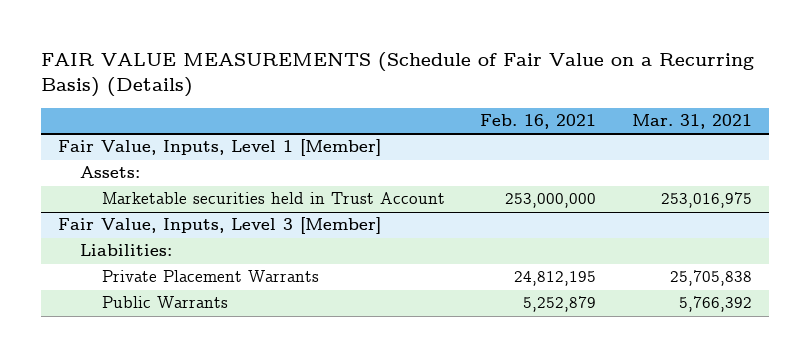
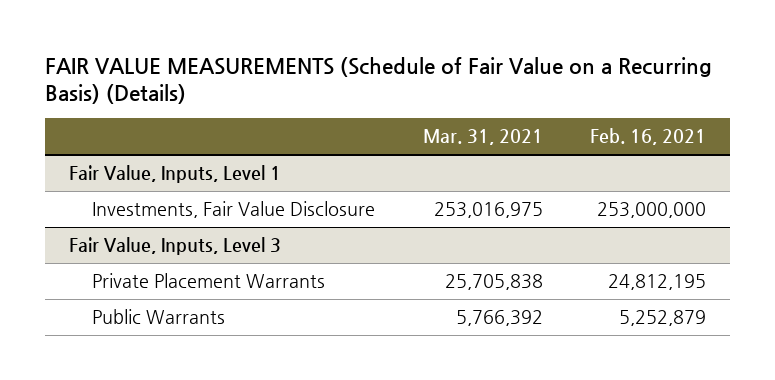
- | Feb. 16, 2021 | Mar. 31, 2021
+ | Mar. 31, 2021 | Feb. 16, 2021
- Fair Value, Inputs, Level 1 [Member]
- Assets:
- Marketable securities held in Trust Account | 253,000,000 | 253,016,975
- Fair Value, Inputs, Level 3 [Member]
- Liabilities:
+ Fair Value, Inputs, Level 1
+ Investments, Fair Value Disclosure | 253,016,975 | 253,000,000
+ Fair Value, Inputs, Level 3

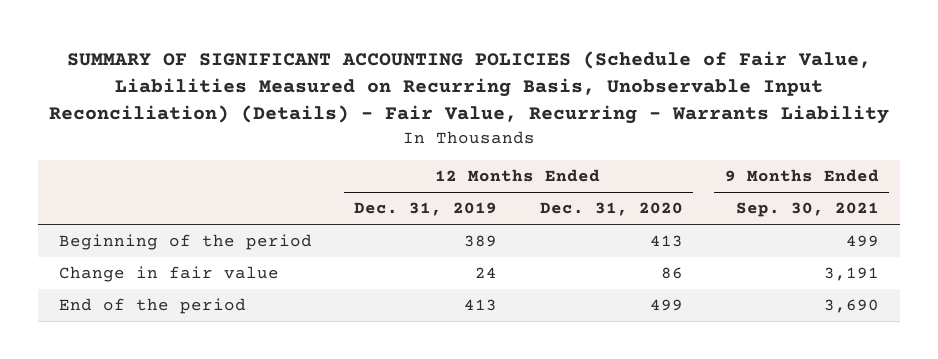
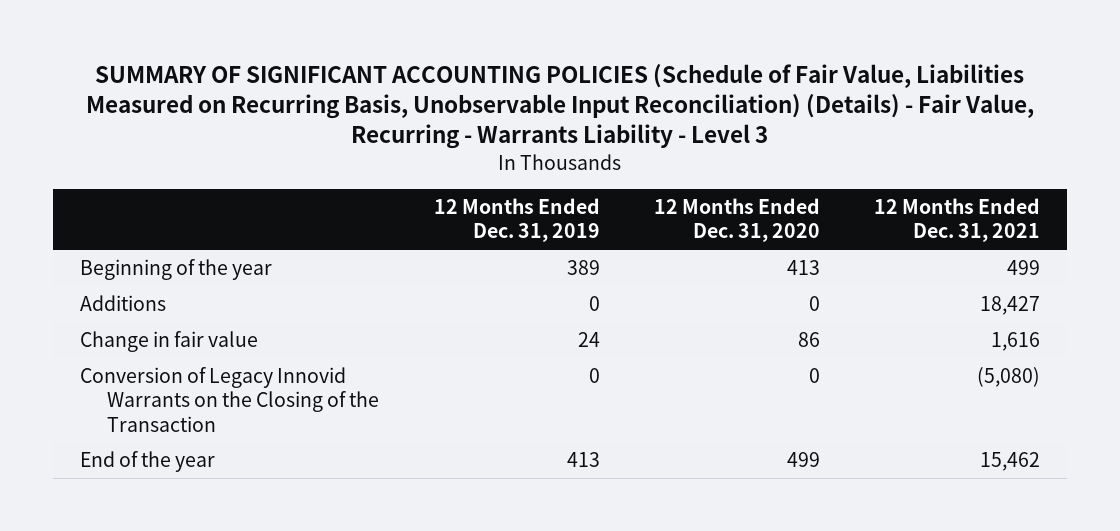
- SUMMARY OF SIGNIFICANT ACCOUNTING POLICIES (Schedule of Fair Value, Liabilities Measured on Recurring Basis, Unobservable Input Reconciliation) (Details) - Fair Value, Recurring - Warrants Liability
+ SUMMARY OF SIGNIFICANT ACCOUNTING POLICIES (Schedule of Fair Value, Liabilities Measured on Recurring Basis, Unobservable Input Reconciliation) (Details) - Fair Value, Recurring - Warrants Liability - Level 3
- | 12 Months Ended Dec. 31, 2019 | 12 Months Ended Dec. 31, 2020 | 9 Months Ended Sep. 30, 2021
+ | 12 Months Ended Dec. 31, 2019 | 12 Months Ended Dec. 31, 2020 | 12 Months Ended Dec. 31, 2021
- Beginning of the period | 389 | 413 | 499
+ Beginning of the year | 389 | 413 | 499
+ Additions | 0 | 0 | 18,427
- End of the period | 413 | 499 | 3,690
+ Conversion of Legacy Innovid Warrants on the Closing of the Transaction | 0 | 0 | (5,080)
+ End of the year | 413 | 499 | 15,462

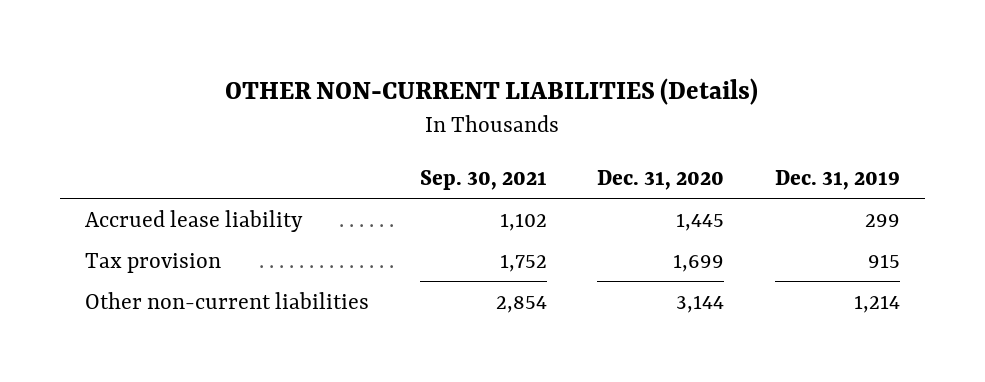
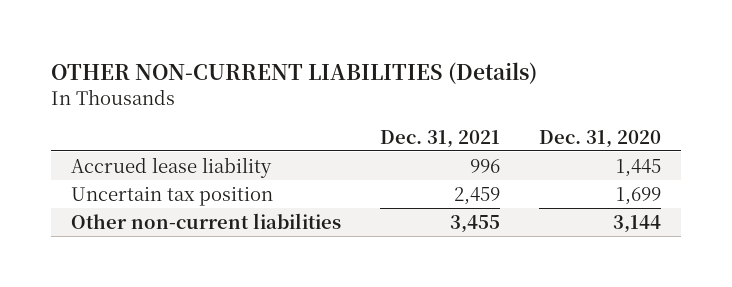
- | Sep. 30, 2021 | Dec. 31, 2020 | Dec. 31, 2019
+ | Dec. 31, 2021 | Dec. 31, 2020
- Tax provision | 1,752 | 1,699 | 915
+ Uncertain tax position | 2,459 | 1,699

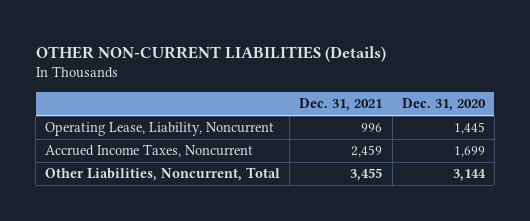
- Accrued lease liability | 996 | 1,445
- Uncertain tax position | 2,459 | 1,699
- Other non-current liabilities | 3,455 | 3,144
+ Operating Lease, Liability, Noncurrent | 996 | 1,445
+ Accrued Income Taxes, Noncurrent | 2,459 | 1,699
+ Other Liabilities, Noncurrent, Total | 3,455 | 3,144

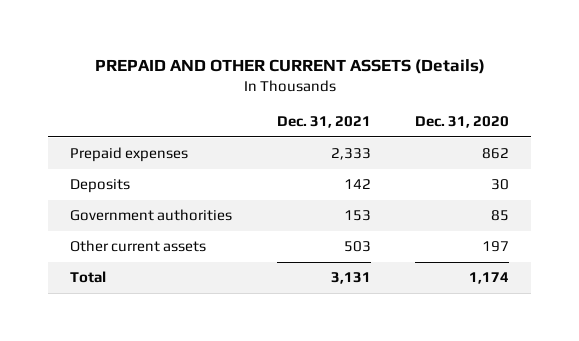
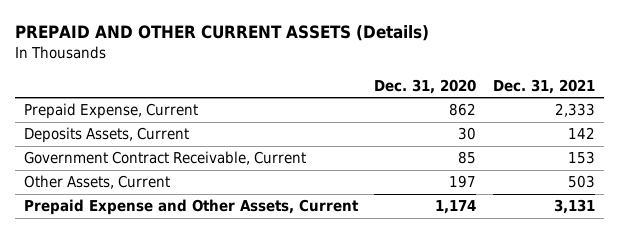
- | Dec. 31, 2021 | Dec. 31, 2020
+ | Dec. 31, 2020 | Dec. 31, 2021
- Prepaid expenses | 2,333 | 862
- Deposits | 142 | 30
- Government authorities | 153 | 85
- Other current assets | 503 | 197
- Total | 3,131 | 1,174
+ Prepaid Expense, Current | 862 | 2,333
+ Deposits Assets, Current | 30 | 142
+ Government Contract Receivable, Current | 85 | 153
+ Other Assets, Current | 197 | 503
+ Prepaid Expense and Other Assets, Current | 1,174 | 3,131

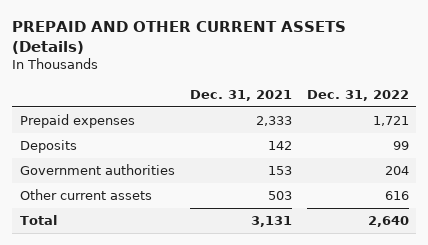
- | Dec. 31, 2020 | Dec. 31, 2021
+ | Dec. 31, 2021 | Dec. 31, 2022
- Prepaid Expense, Current | 862 | 2,333
- Deposits Assets, Current | 30 | 142
- Government Contract Receivable, Current | 85 | 153
- Other Assets, Current | 197 | 503
- Prepaid Expense and Other Assets, Current | 1,174 | 3,131
+ Prepaid expenses | 2,333 | 1,721
+ Deposits | 142 | 99
+ Government authorities | 153 | 204
+ Other current assets | 503 | 616
+ Total | 3,131 | 2,640

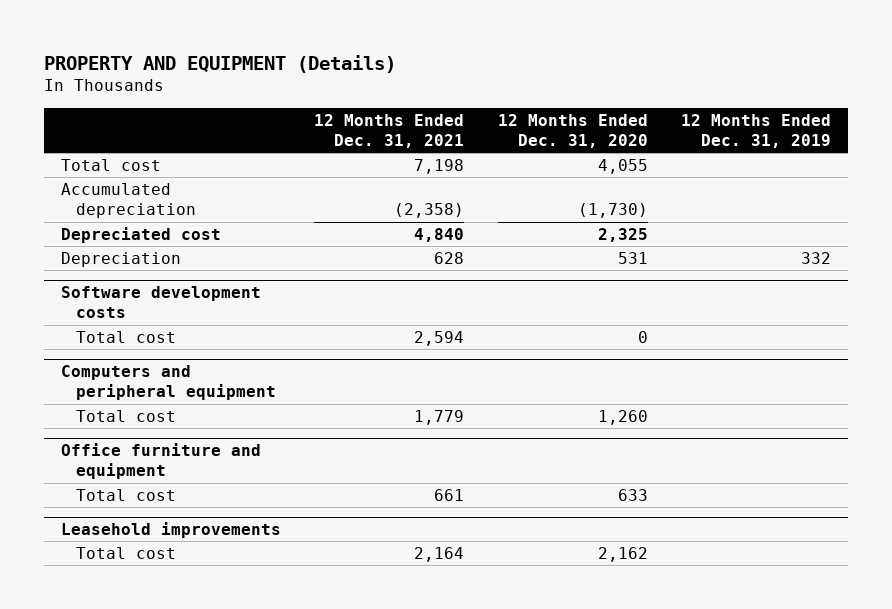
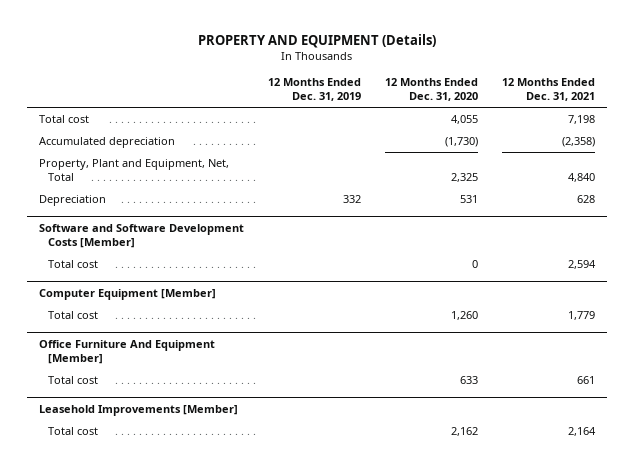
- | 12 Months Ended Dec. 31, 2021 | 12 Months Ended Dec. 31, 2020 | 12 Months Ended Dec. 31, 2019
+ | 12 Months Ended Dec. 31, 2019 | 12 Months Ended Dec. 31, 2020 | 12 Months Ended Dec. 31, 2021
- Depreciated cost | 4,840 | 2,325 |
+ Property, Plant and Equipment, Net, Total | | 2,325 | 4,840
- Software development costs
+ Software and Software Development Costs [Member]
- Computers and peripheral equipment
+ Computer Equipment [Member]
- Office furniture and equipment
+ Office Furniture And Equipment [Member]
- Leasehold improvements
+ Leasehold Improvements [Member]

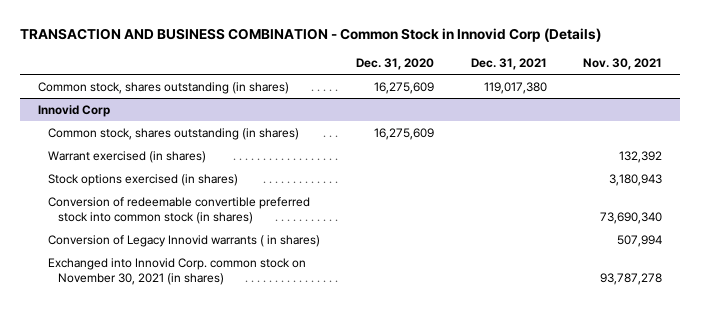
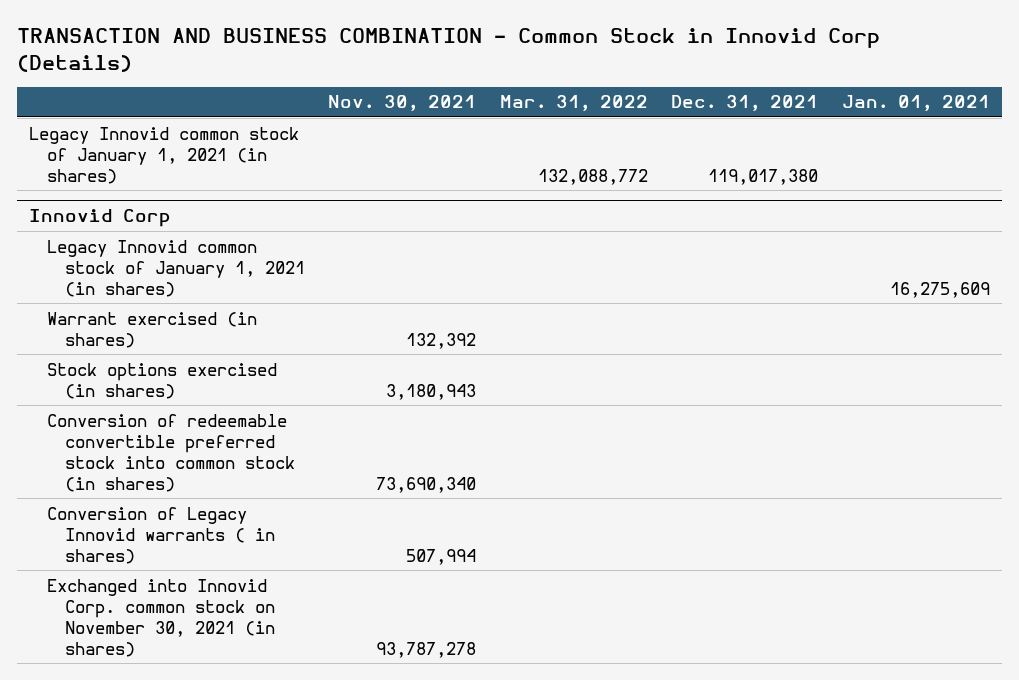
- | Dec. 31, 2020 | Dec. 31, 2021 | Nov. 30, 2021
+ | Nov. 30, 2021 | Mar. 31, 2022 | Dec. 31, 2021 | Jan. 01, 2021
- Common stock, shares outstanding (in shares) | 16,275,609 | 119,017,380 |
+ Legacy Innovid common stock of January 1, 2021 (in shares) | | 132,088,772 | 119,017,380 |
@ Innovid Corp
- Common stock, shares outstanding (in shares) | 16,275,609 | |
+ Legacy Innovid common stock of January 1, 2021 (in shares) | | | | 16,275,609

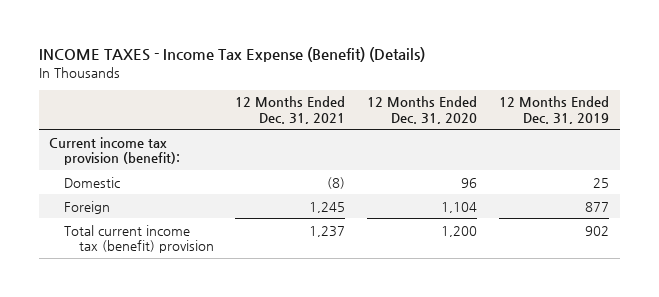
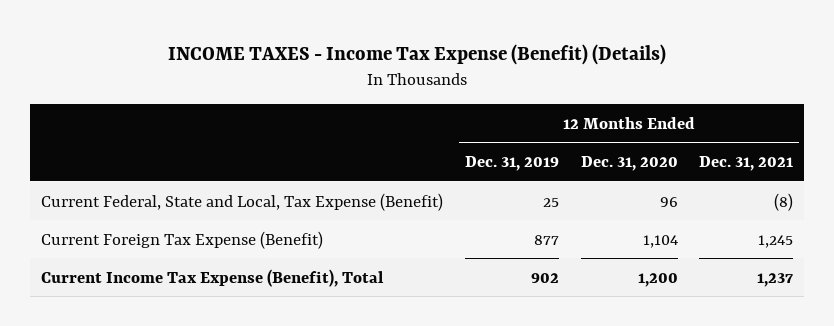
- | 12 Months Ended Dec. 31, 2021 | 12 Months Ended Dec. 31, 2020 | 12 Months Ended Dec. 31, 2019
+ | 12 Months Ended Dec. 31, 2019 | 12 Months Ended Dec. 31, 2020 | 12 Months Ended Dec. 31, 2021
- Current income tax provision (benefit):
- Domestic | (8) | 96 | 25
- Foreign | 1,245 | 1,104 | 877
- Total current income tax (benefit) provision | 1,237 | 1,200 | 902
+ Current Federal, State and Local, Tax Expense (Benefit) | 25 | 96 | (8)
+ Current Foreign Tax Expense (Benefit) | 877 | 1,104 | 1,245
+ Current Income Tax Expense (Benefit), Total | 902 | 1,200 | 1,237

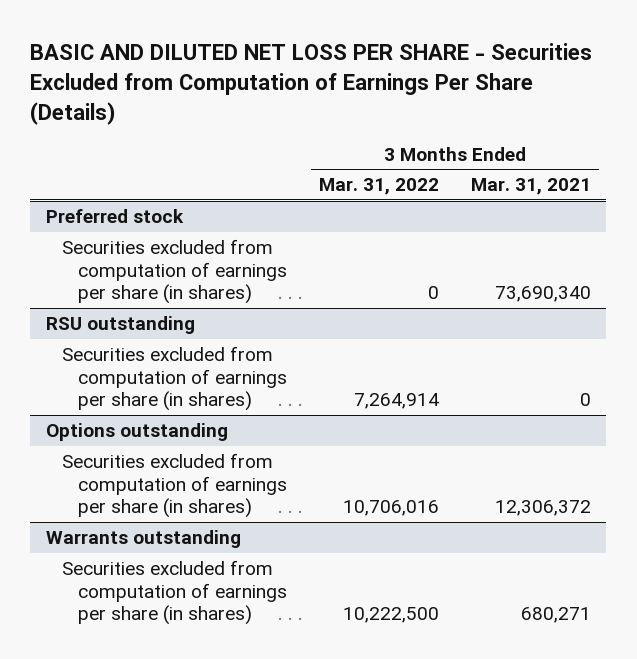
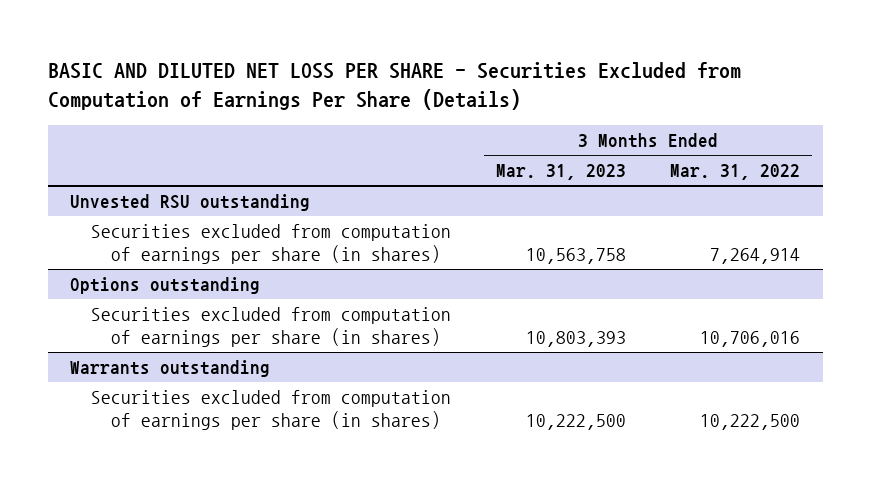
- | 3 Months Ended Mar. 31, 2022 | 3 Months Ended Mar. 31, 2021
+ | 3 Months Ended Mar. 31, 2023 | 3 Months Ended Mar. 31, 2022
- Preferred stock
- Securities excluded from computation of earnings per share (in shares) | 0 | 73,690,340
- RSU outstanding
+ Unvested RSU outstanding

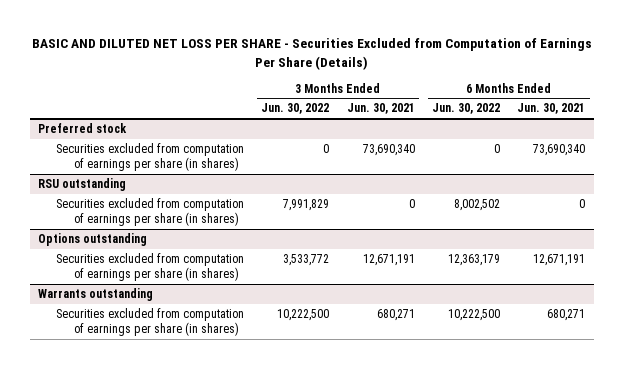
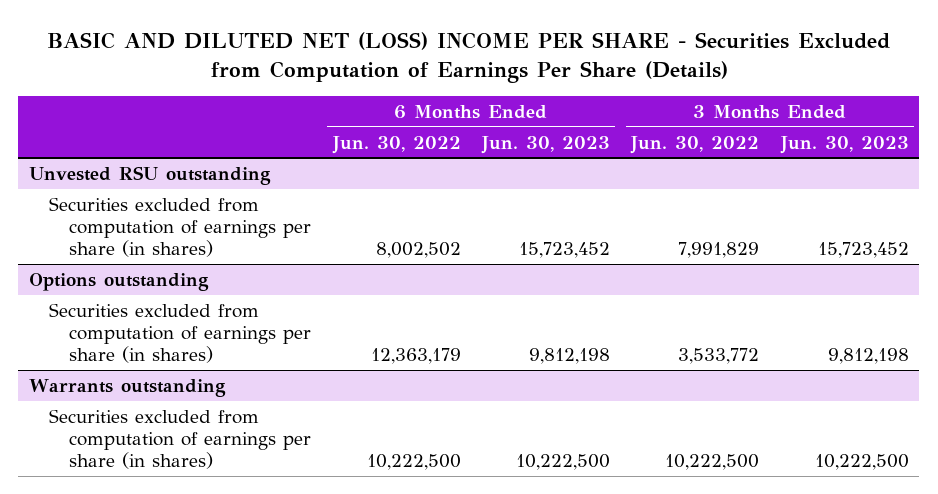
- BASIC AND DILUTED NET LOSS PER SHARE - Securities Excluded from Computation of Earnings Per Share (Details)
+ BASIC AND DILUTED NET (LOSS) INCOME PER SHARE - Securities Excluded from Computation of Earnings Per Share (Details)
- | 3 Months Ended Jun. 30, 2022 | 3 Months Ended Jun. 30, 2021 | 6 Months Ended Jun. 30, 2022 | 6 Months Ended Jun. 30, 2021
+ | 6 Months Ended Jun. 30, 2022 | 6 Months Ended Jun. 30, 2023 | 3 Months Ended Jun. 30, 2022 | 3 Months Ended Jun. 30, 2023
- Preferred stock
- Securities excluded from computation of earnings per share (in shares) | 0 | 73,690,340 | 0 | 73,690,340
- RSU outstanding
+ Unvested RSU outstanding

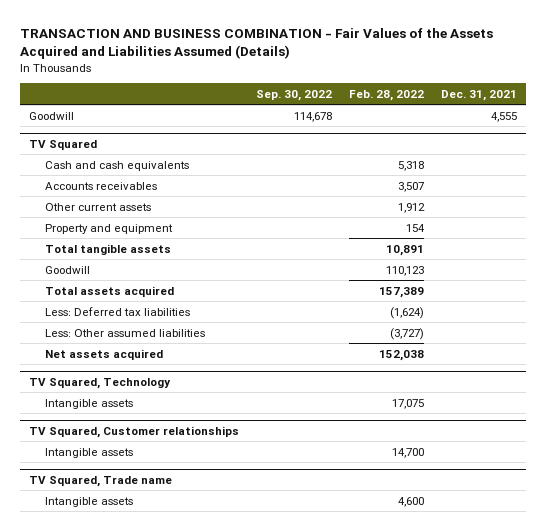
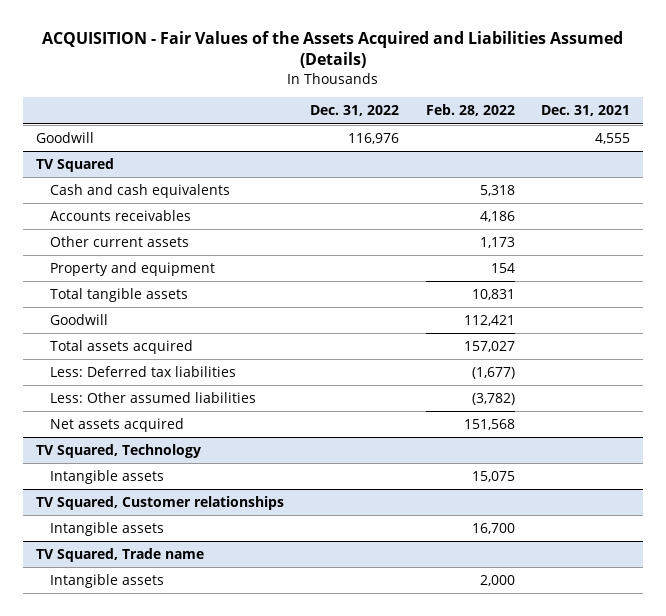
- TRANSACTION AND BUSINESS COMBINATION - Fair Values of the Assets Acquired and Liabilities Assumed (Details)
+ ACQUISITION - Fair Values of the Assets Acquired and Liabilities Assumed (Details)
- | Sep. 30, 2022 | Feb. 28, 2022 | Dec. 31, 2021
+ | Dec. 31, 2022 | Feb. 28, 2022 | Dec. 31, 2021
@ TV Squared
- Accounts receivables | | 3,507 |
- Other current assets | | 1,912 |
+ Accounts receivables | | 4,186 |
+ Other current assets | | 1,173 |
- Total tangible assets | | 10,891 |
- Goodwill | | 110,123 |
- Total assets acquired | | 157,389 |
- Less: Deferred tax liabilities | | (1,624) |
- Less: Other assumed liabilities | | (3,727) |
- Net assets acquired | | 152,038 |
+ Total tangible assets | | 10,831 |
+ Goodwill | | 112,421 |
+ Total assets acquired | | 157,027 |
+ Less: Deferred tax liabilities | | (1,677) |
+ Less: Other assumed liabilities | | (3,782) |
+ Net assets acquired | | 151,568 |
@ TV Squared, Technology
- Intangible assets | | 17,075 |
+ Intangible assets | | 15,075 |
@ TV Squared, Customer relationships
- Intangible assets | | 14,700 |
+ Intangible assets | | 16,700 |
@ TV Squared, Trade name
- Intangible assets | | 4,600 |
+ Intangible assets | | 2,000 |

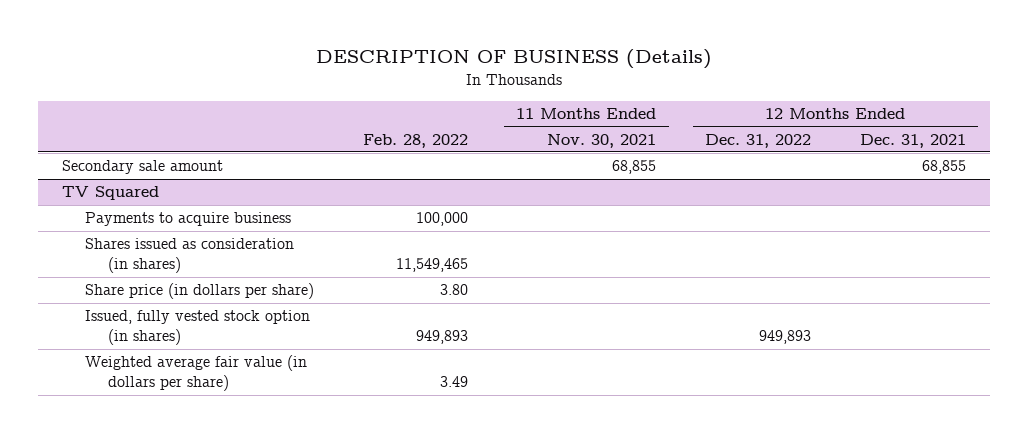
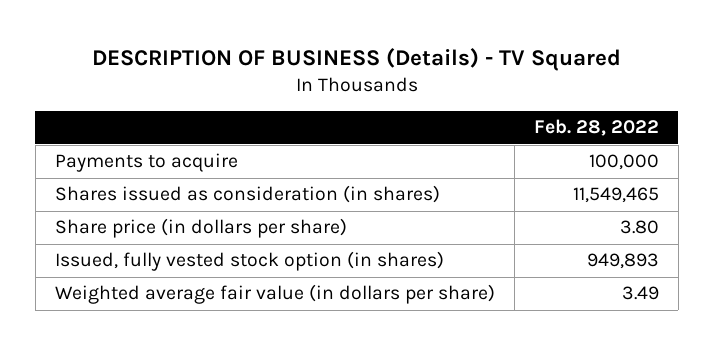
- DESCRIPTION OF BUSINESS (Details)
+ DESCRIPTION OF BUSINESS (Details) - TV Squared
- | Feb. 28, 2022 | 11 Months Ended Nov. 30, 2021 | 12 Months Ended Dec. 31, 2022 | 12 Months Ended Dec. 31, 2021
+ | Feb. 28, 2022
- Secondary sale amount | | 68,855 | | 68,855
- TV Squared
- Payments to acquire business | 100,000 | | |
+ Payments to acquire | 100,000

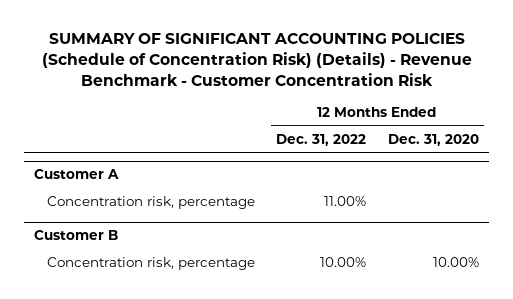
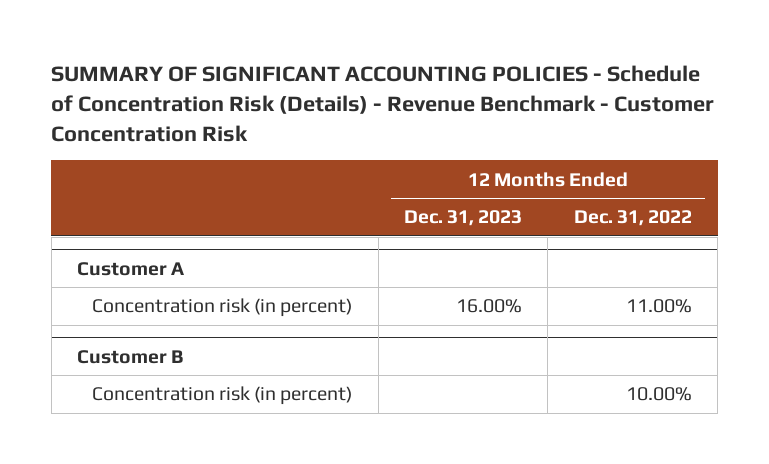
- SUMMARY OF SIGNIFICANT ACCOUNTING POLICIES (Schedule of Concentration Risk) (Details) - Revenue Benchmark - Customer Concentration Risk
+ SUMMARY OF SIGNIFICANT ACCOUNTING POLICIES - Schedule of Concentration Risk (Details) - Revenue Benchmark - Customer Concentration Risk
- | 12 Months Ended Dec. 31, 2022 | 12 Months Ended Dec. 31, 2020
+ | 12 Months Ended Dec. 31, 2023 | 12 Months Ended Dec. 31, 2022
@ Customer A
- Concentration risk, percentage | 11.00% |
+ Concentration risk (in percent) | 16.00% | 11.00%
@ Customer B
- Concentration risk, percentage | 10.00% | 10.00%
+ Concentration risk (in percent) | | 10.00%

